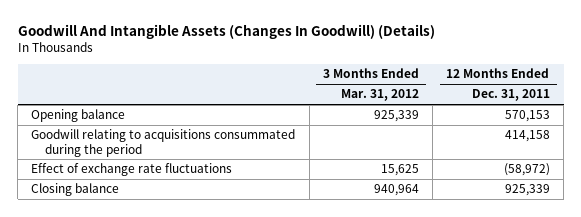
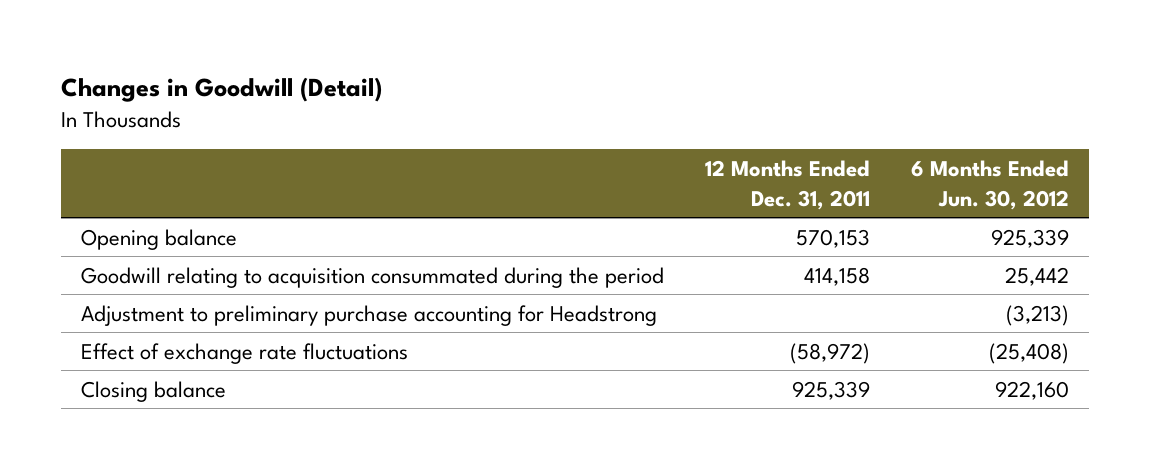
- Goodwill And Intangible Assets (Changes In Goodwill) (Details)
+ Changes in Goodwill (Detail)
- | 3 Months Ended Mar. 31, 2012 | 12 Months Ended Dec. 31, 2011
+ | 12 Months Ended Dec. 31, 2011 | 6 Months Ended Jun. 30, 2012
- Goodwill relating to acquisitions consummated during the period | | 414,158
+ Goodwill relating to acquisition consummated during the period | 414,158 | 25,442
+ Adjustment to preliminary purchase accounting for Headstrong | | (3,213)

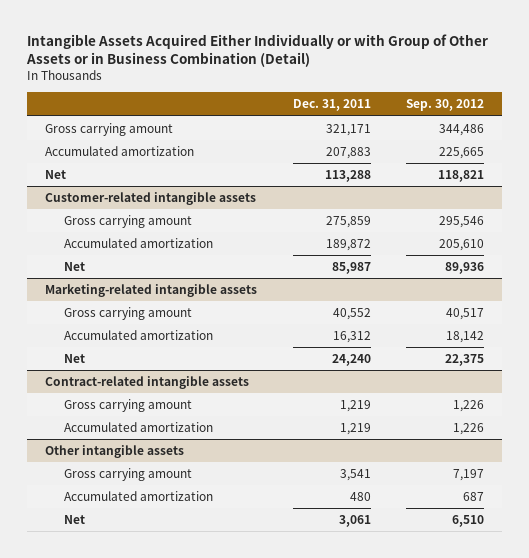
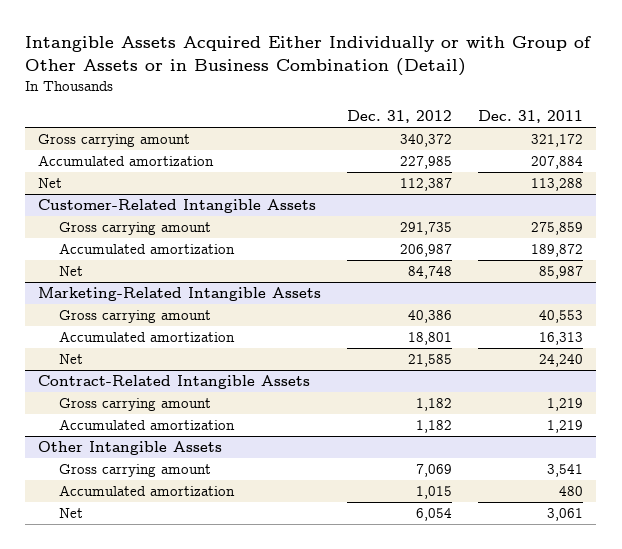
- | Dec. 31, 2011 | Sep. 30, 2012
+ | Dec. 31, 2012 | Dec. 31, 2011
- Gross carrying amount | 321,171 | 344,486
- Accumulated amortization | 207,883 | 225,665
+ Gross carrying amount | 340,372 | 321,172
+ Accumulated amortization | 227,985 | 207,884
- Customer-related intangible assets
+ Customer-Related Intangible Assets
- Marketing-related intangible assets
- Gross carrying amount | 40,552 | 40,517
- Accumulated amortization | 16,312 | 18,142
+ Marketing-Related Intangible Assets
+ Gross carrying amount | 40,386 | 40,553
+ Accumulated amortization | 18,801 | 16,313
- Contract-related intangible assets
+ Contract-Related Intangible Assets
- Other intangible assets
+ Other Intangible Assets

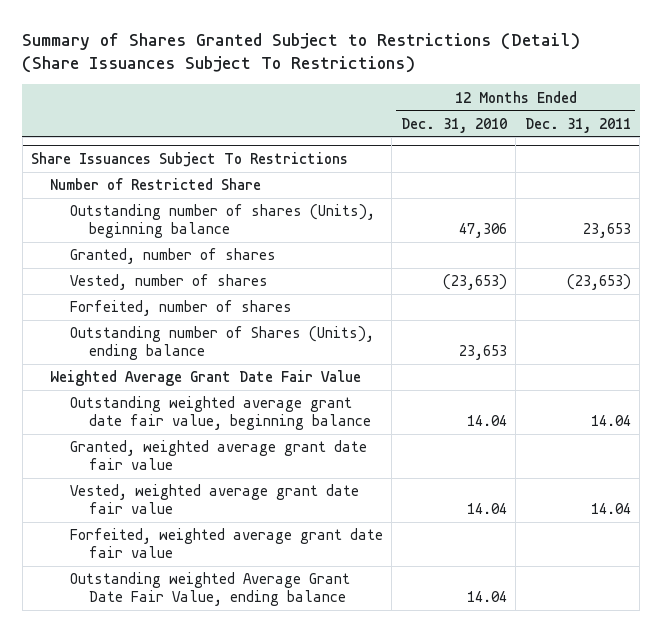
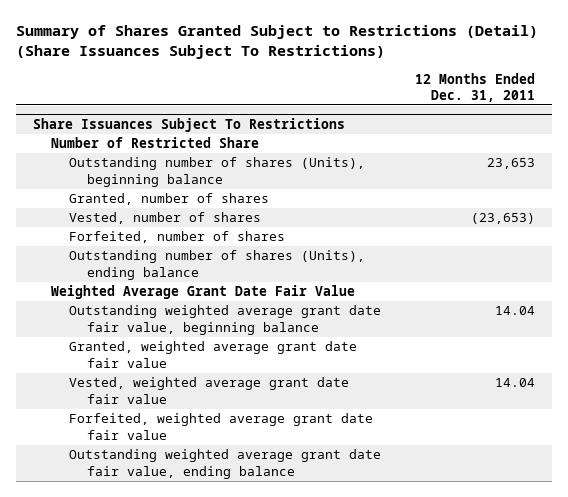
- | 12 Months Ended Dec. 31, 2010 | 12 Months Ended Dec. 31, 2011
+ | 12 Months Ended Dec. 31, 2011
@ Share Issuances Subject To Restrictions
- Outstanding number of Shares (Units), ending balance | 23,653 |
+ Outstanding number of shares (Units), ending balance
- Outstanding weighted Average Grant Date Fair Value, ending balance | 14.04 |
+ Outstanding weighted average grant date fair value, ending balance

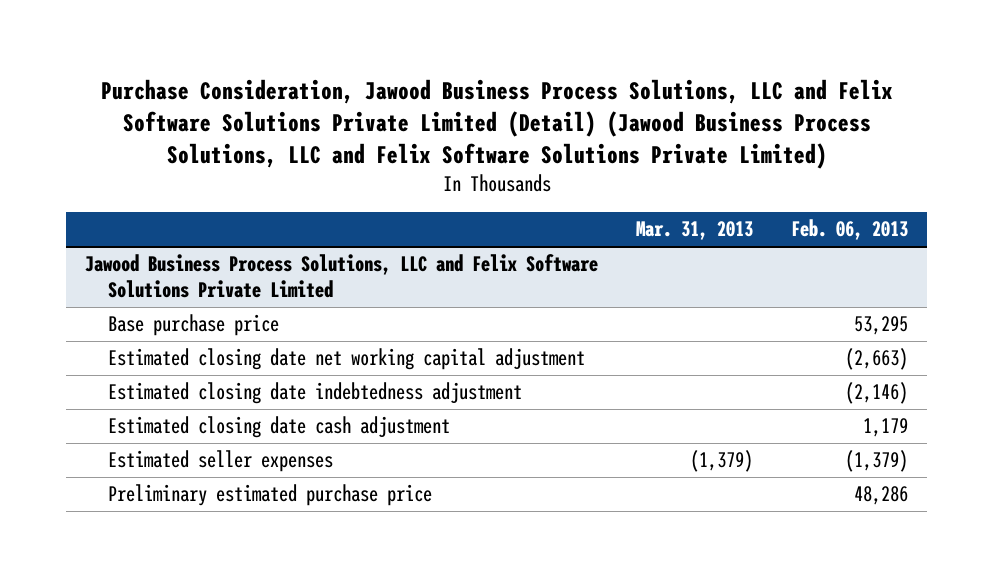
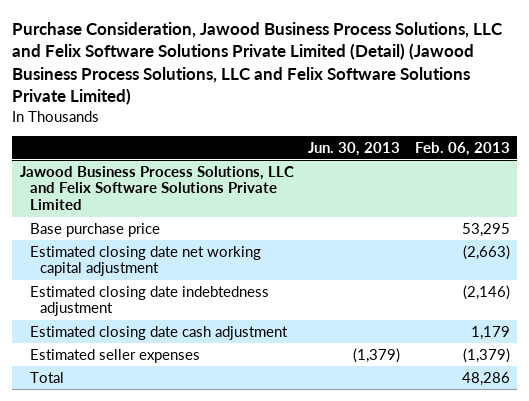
- | Mar. 31, 2013 | Feb. 06, 2013
+ | Jun. 30, 2013 | Feb. 06, 2013
@ Jawood Business Process Solutions, LLC and Felix Software Solutions Private Limited
- Preliminary estimated purchase price | | 48,286
+ Total | | 48,286

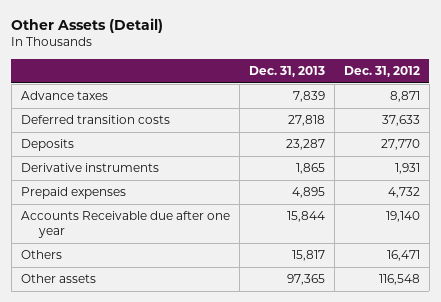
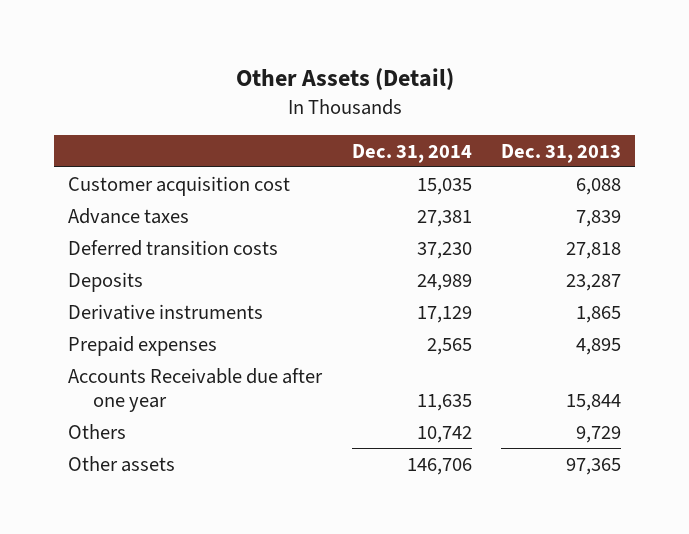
- | Dec. 31, 2013 | Dec. 31, 2012
+ | Dec. 31, 2014 | Dec. 31, 2013
+ Customer acquisition cost | 15,035 | 6,088
- Others | 15,817 | 16,471
+ Others | 10,742 | 9,729

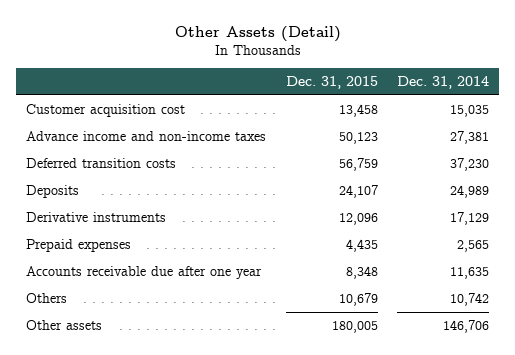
- | Dec. 31, 2014 | Dec. 31, 2013
+ | Dec. 31, 2015 | Dec. 31, 2014
- Advance taxes | 27,381 | 7,839
+ Advance income and non-income taxes | 50,123 | 27,381
- Accounts Receivable due after one year | 11,635 | 15,844
+ Accounts receivable due after one year | 8,348 | 11,635

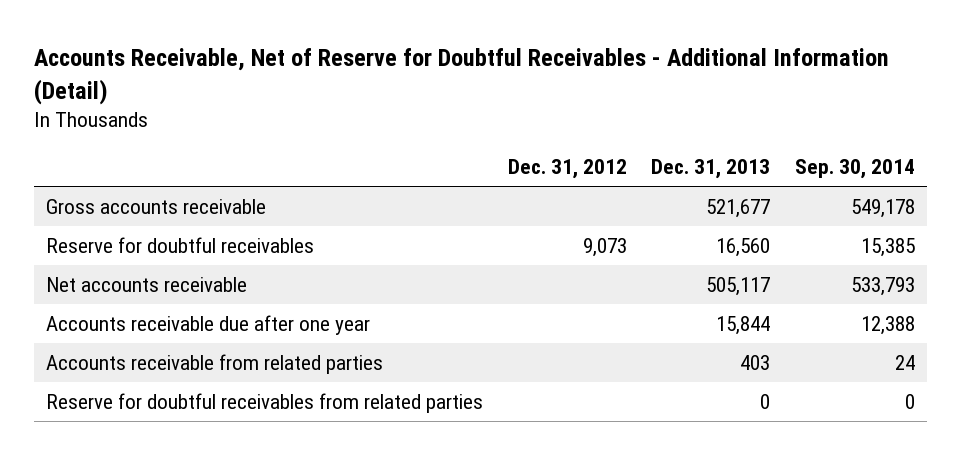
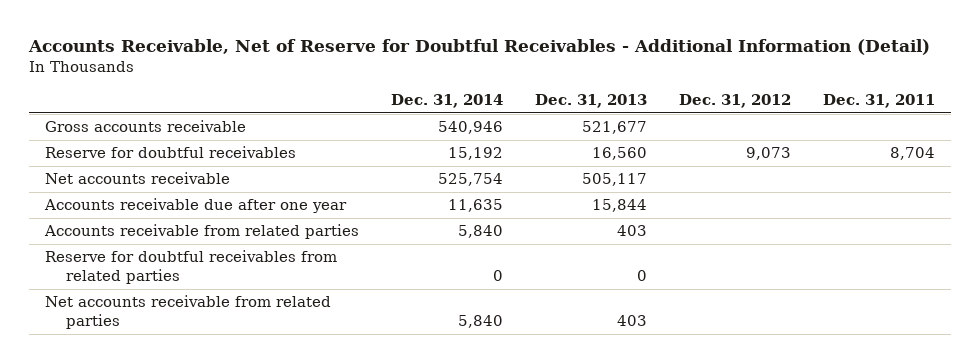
- | Dec. 31, 2012 | Dec. 31, 2013 | Sep. 30, 2014
+ | Dec. 31, 2014 | Dec. 31, 2013 | Dec. 31, 2012 | Dec. 31, 2011
+ Net accounts receivable from related parties | 5,840 | 403 | |

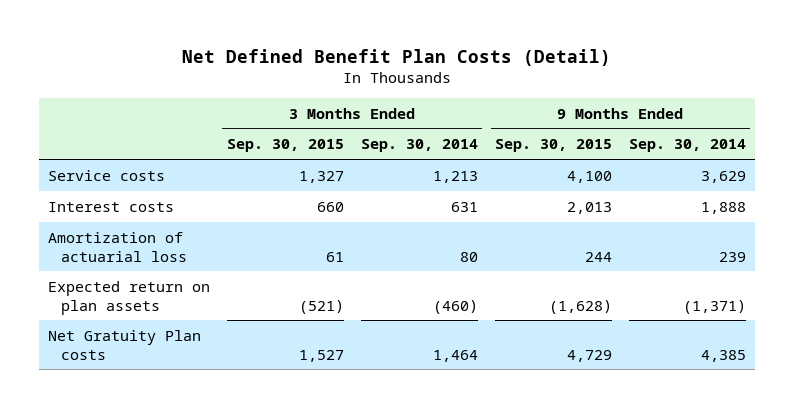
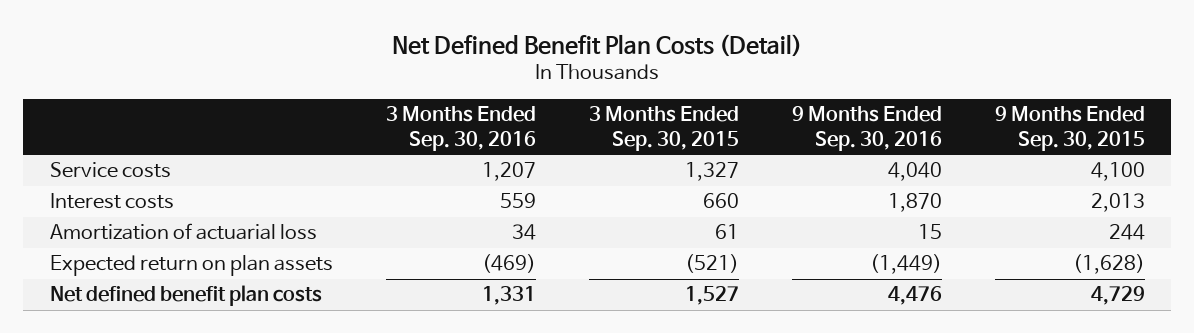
- | 3 Months Ended Sep. 30, 2015 | 3 Months Ended Sep. 30, 2014 | 9 Months Ended Sep. 30, 2015 | 9 Months Ended Sep. 30, 2014
+ | 3 Months Ended Sep. 30, 2016 | 3 Months Ended Sep. 30, 2015 | 9 Months Ended Sep. 30, 2016 | 9 Months Ended Sep. 30, 2015
- Net Gratuity Plan costs | 1,527 | 1,464 | 4,729 | 4,385
+ Net defined benefit plan costs | 1,331 | 1,527 | 4,476 | 4,729

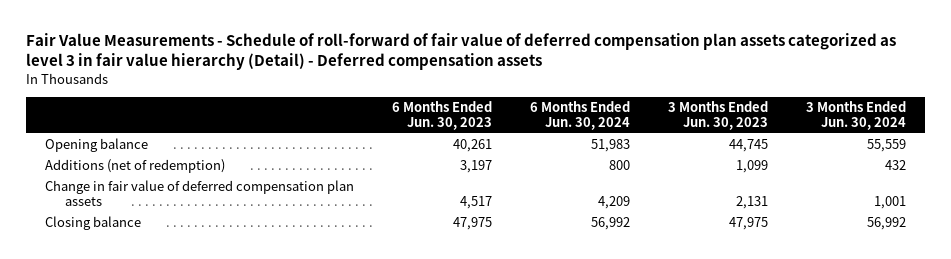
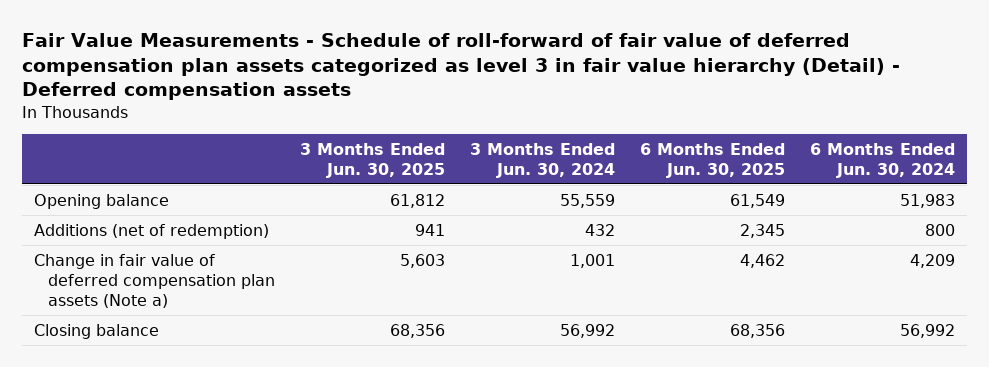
- | 6 Months Ended Jun. 30, 2023 | 6 Months Ended Jun. 30, 2024 | 3 Months Ended Jun. 30, 2023 | 3 Months Ended Jun. 30, 2024
+ | 3 Months Ended Jun. 30, 2025 | 3 Months Ended Jun. 30, 2024 | 6 Months Ended Jun. 30, 2025 | 6 Months Ended Jun. 30, 2024
- Change in fair value of deferred compensation plan assets | 4,517 | 4,209 | 2,131 | 1,001
+ Change in fair value of deferred compensation plan assets (Note a) | 5,603 | 1,001 | 4,462 | 4,209

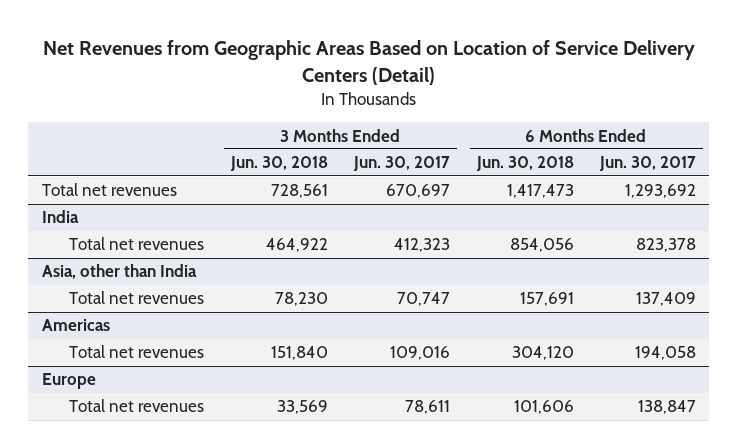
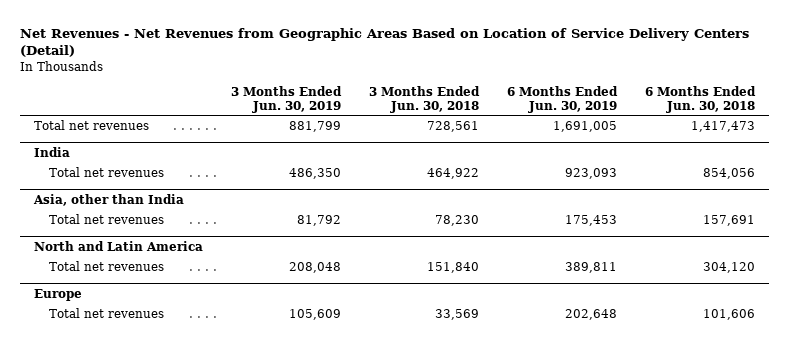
- Net Revenues from Geographic Areas Based on Location of Service Delivery Centers (Detail)
+ Net Revenues - Net Revenues from Geographic Areas Based on Location of Service Delivery Centers (Detail)
- | 3 Months Ended Jun. 30, 2018 | 3 Months Ended Jun. 30, 2017 | 6 Months Ended Jun. 30, 2018 | 6 Months Ended Jun. 30, 2017
+ | 3 Months Ended Jun. 30, 2019 | 3 Months Ended Jun. 30, 2018 | 6 Months Ended Jun. 30, 2019 | 6 Months Ended Jun. 30, 2018
- Americas
+ North and Latin America

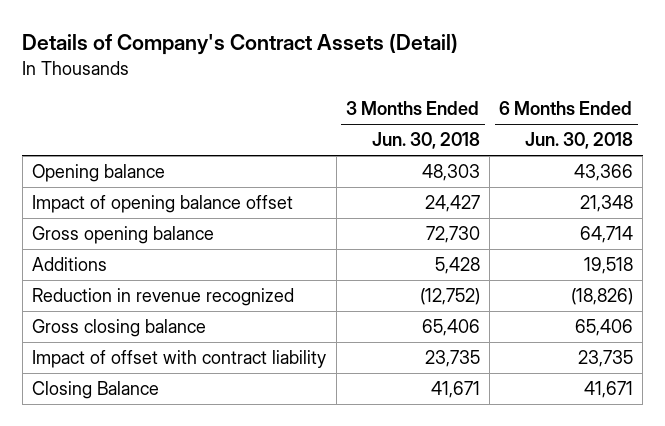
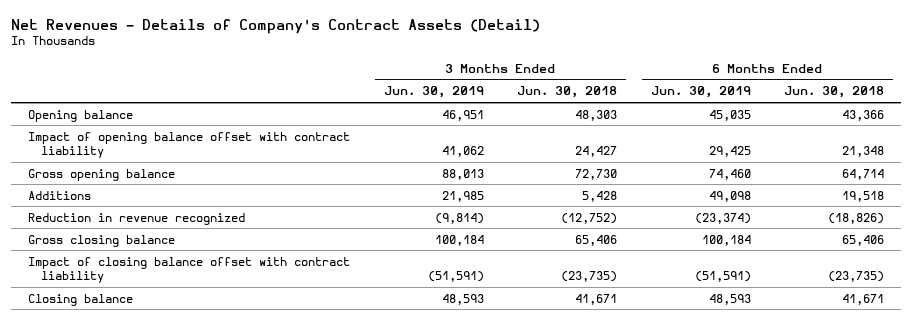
- Details of Company's Contract Assets (Detail)
+ Net Revenues - Details of Company's Contract Assets (Detail)
- | 3 Months Ended Jun. 30, 2018 | 6 Months Ended Jun. 30, 2018
+ | 3 Months Ended Jun. 30, 2019 | 3 Months Ended Jun. 30, 2018 | 6 Months Ended Jun. 30, 2019 | 6 Months Ended Jun. 30, 2018
- Impact of opening balance offset | 24,427 | 21,348
+ Impact of opening balance offset with contract liability | 41,062 | 24,427 | 29,425 | 21,348
- Impact of offset with contract liability | 23,735 | 23,735
- Closing Balance | 41,671 | 41,671
+ Impact of closing balance offset with contract liability | (51,591) | (23,735) | (51,591) | (23,735)
+ Closing balance | 48,593 | 41,671 | 48,593 | 41,671

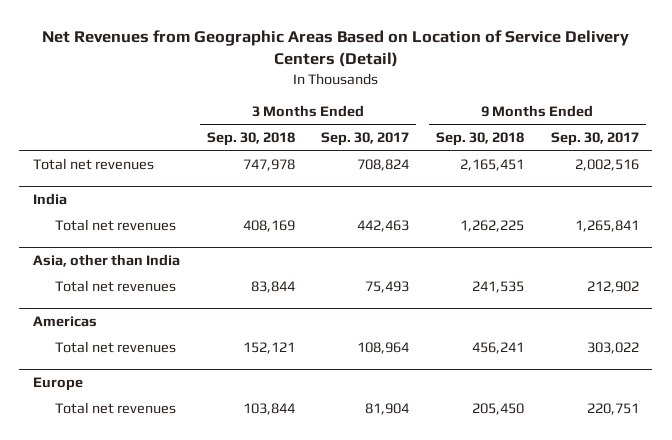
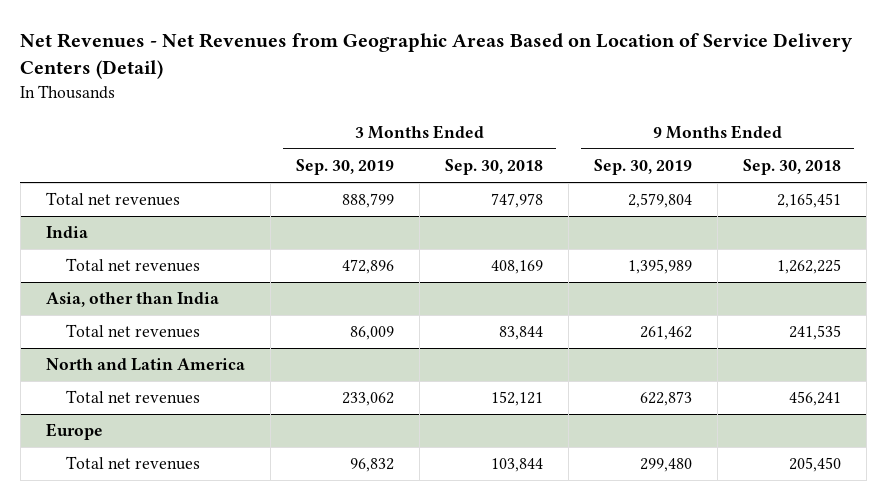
- Net Revenues from Geographic Areas Based on Location of Service Delivery Centers (Detail)
+ Net Revenues - Net Revenues from Geographic Areas Based on Location of Service Delivery Centers (Detail)
- | 3 Months Ended Sep. 30, 2018 | 3 Months Ended Sep. 30, 2017 | 9 Months Ended Sep. 30, 2018 | 9 Months Ended Sep. 30, 2017
+ | 3 Months Ended Sep. 30, 2019 | 3 Months Ended Sep. 30, 2018 | 9 Months Ended Sep. 30, 2019 | 9 Months Ended Sep. 30, 2018
- Americas
+ North and Latin America

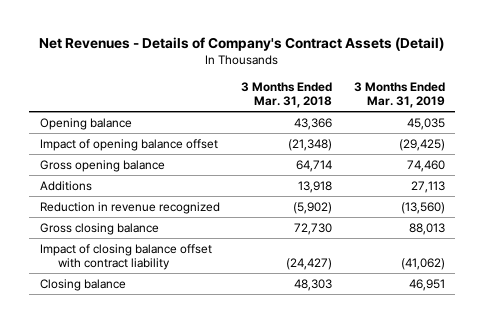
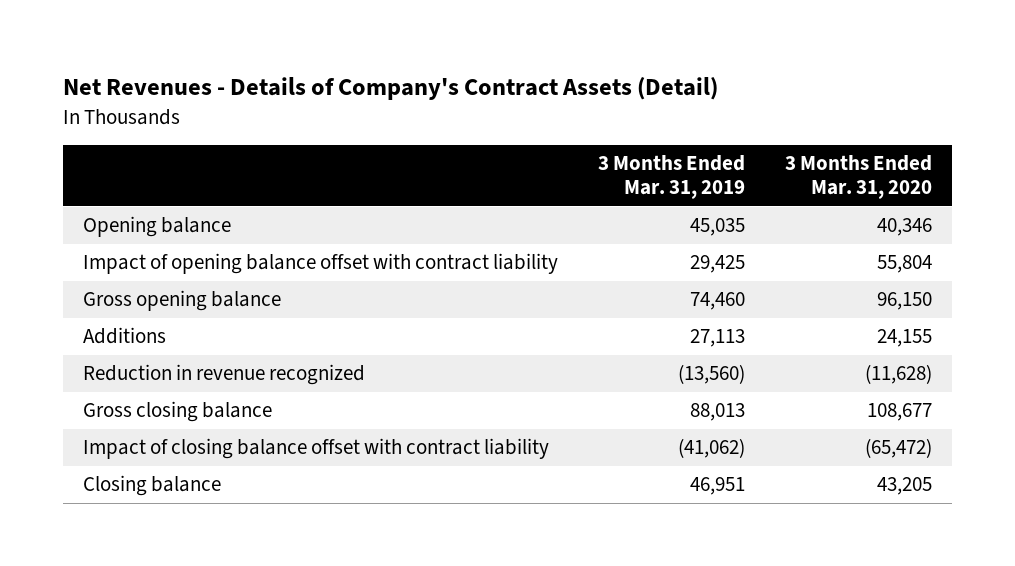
- | 3 Months Ended Mar. 31, 2018 | 3 Months Ended Mar. 31, 2019
+ | 3 Months Ended Mar. 31, 2019 | 3 Months Ended Mar. 31, 2020
- Impact of opening balance offset | (21,348) | (29,425)
+ Impact of opening balance offset with contract liability | 29,425 | 55,804

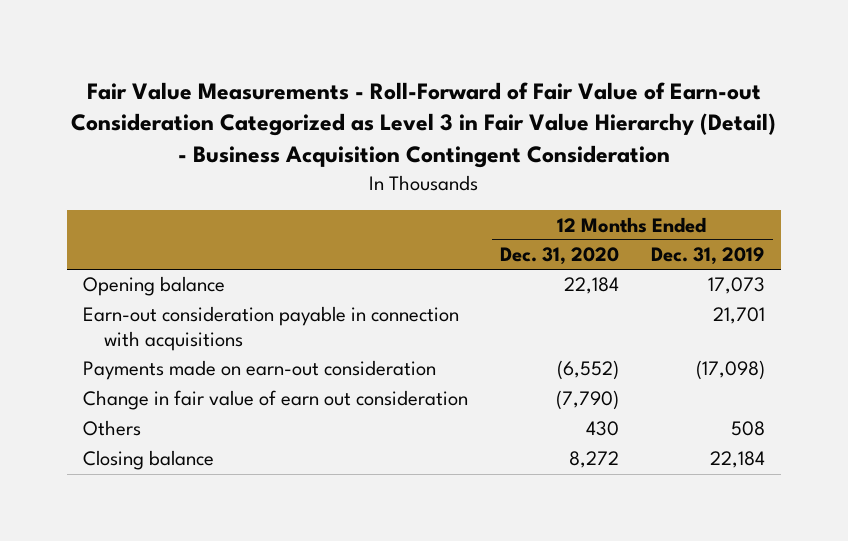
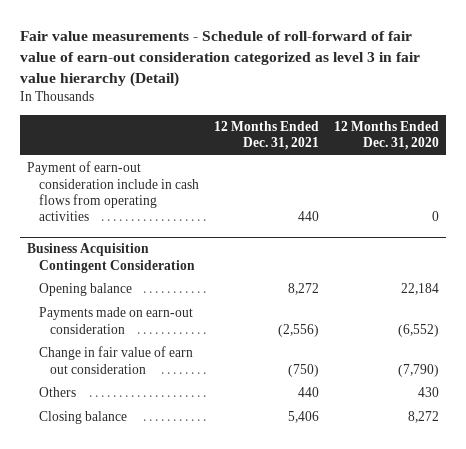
- Fair Value Measurements - Roll-Forward of Fair Value of Earn-out Consideration Categorized as Level 3 in Fair Value Hierarchy (Detail) - Business Acquisition Contingent Consideration
+ Fair value measurements - Schedule of roll-forward of fair value of earn-out consideration categorized as level 3 in fair value hierarchy (Detail)
- | 12 Months Ended Dec. 31, 2020 | 12 Months Ended Dec. 31, 2019
+ | 12 Months Ended Dec. 31, 2021 | 12 Months Ended Dec. 31, 2020
+ Payment of earn-out consideration include in cash flows from operating activities | 440 | 0
+ Business Acquisition Contingent Consideration
- Earn-out consideration payable in connection with acquisitions | | 21,701

